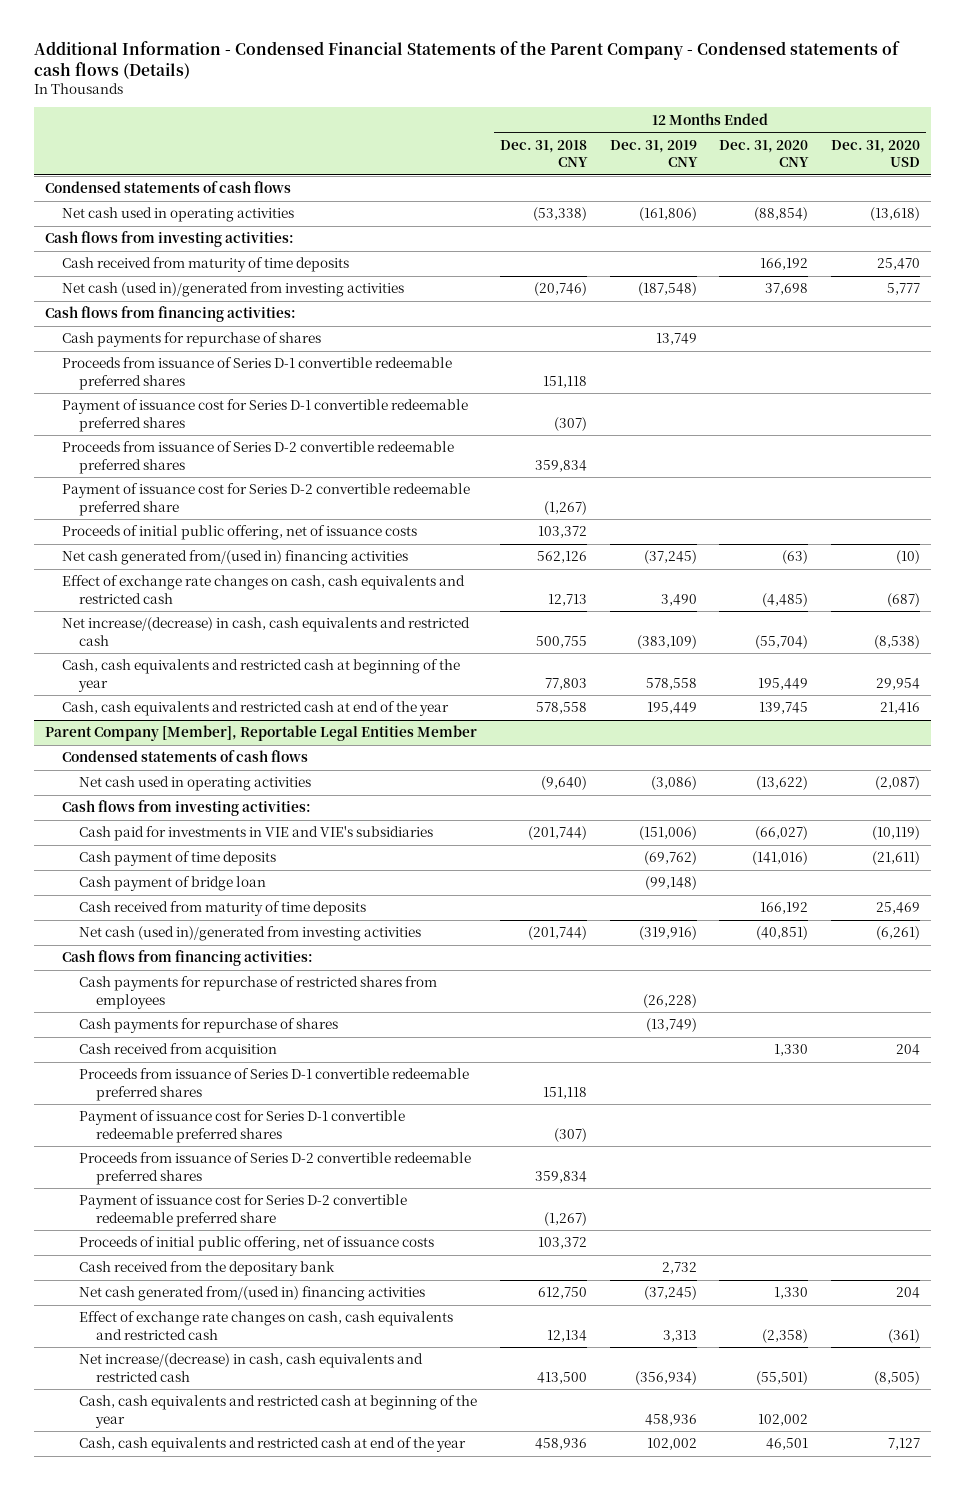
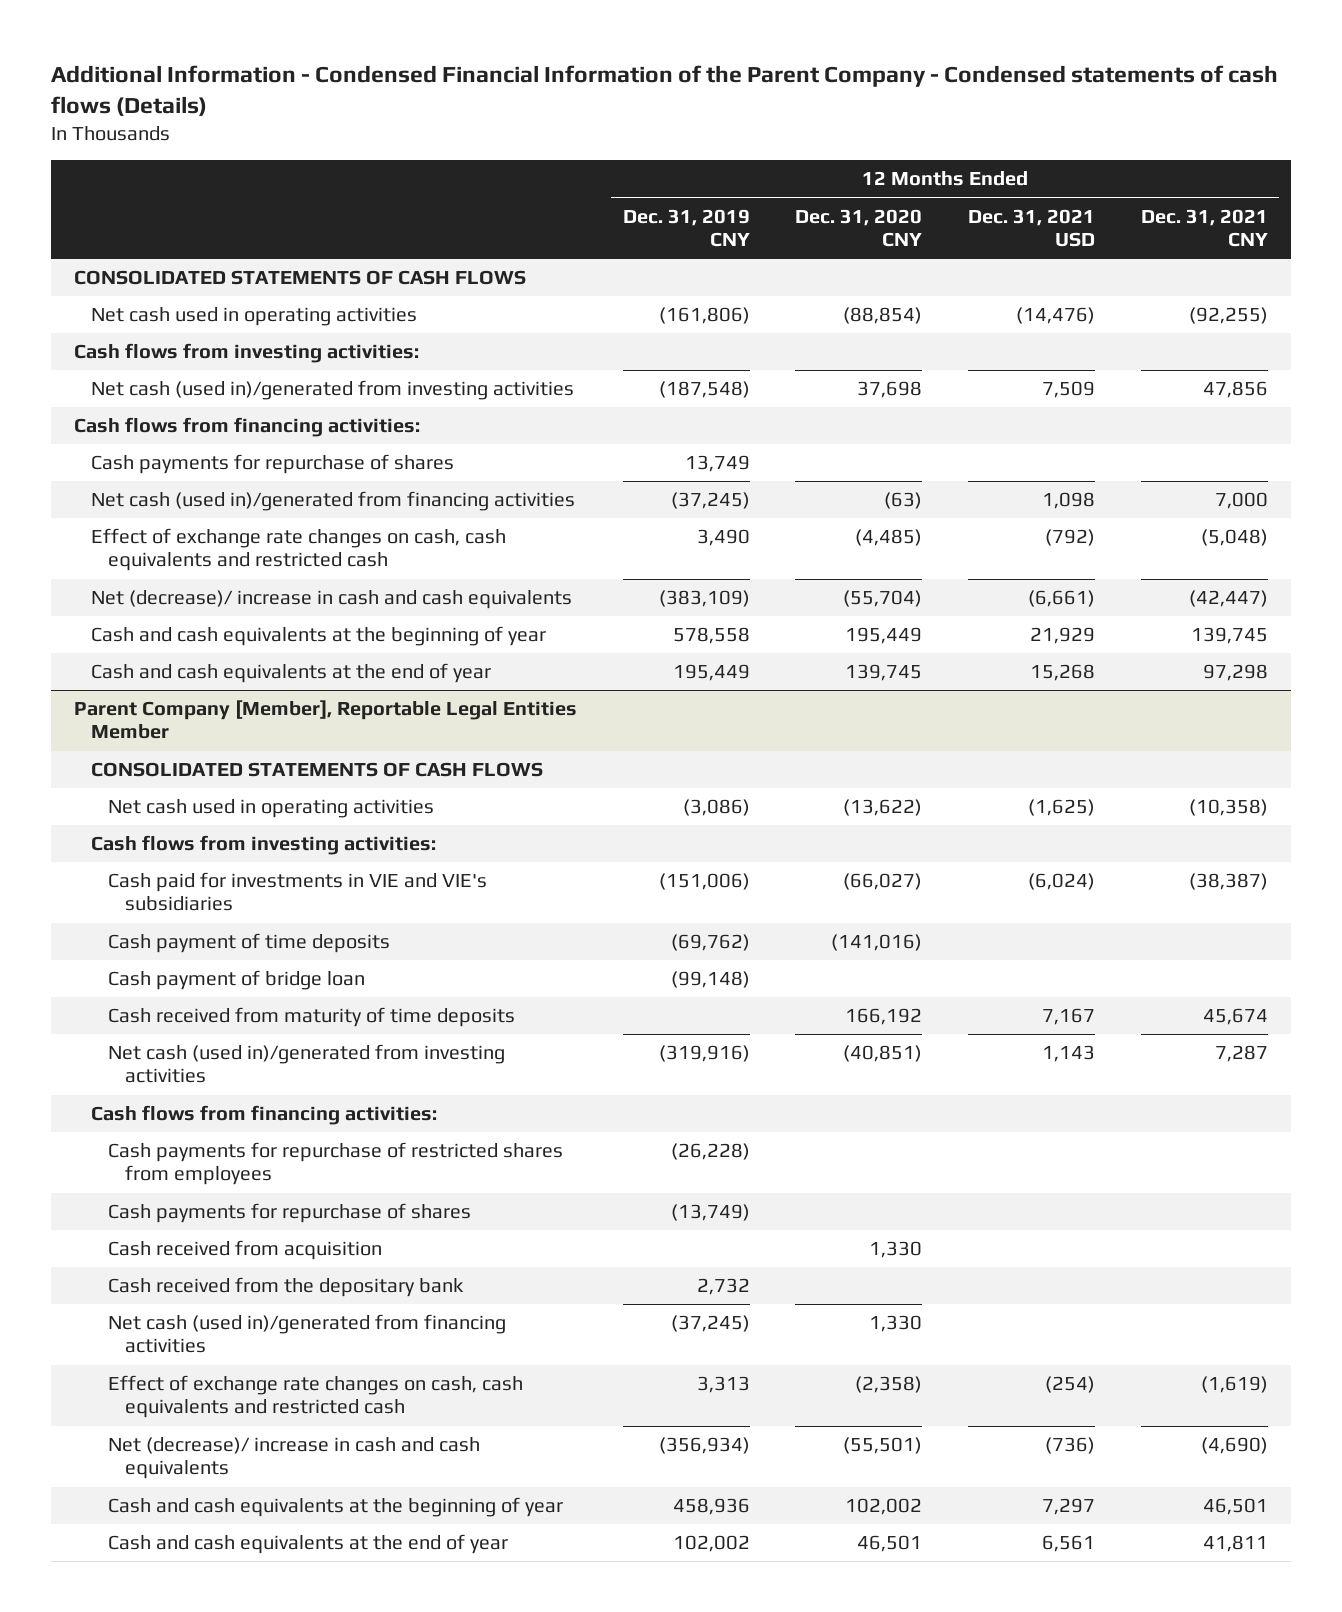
- Additional Information - Condensed Financial Statements of the Parent Company - Condensed statements of cash flows (Details)
+ Additional Information - Condensed Financial Information of the Parent Company - Condensed statements of cash flows (Details)
- | 12 Months Ended Dec. 31, 2018 CNY | 12 Months Ended Dec. 31, 2019 CNY | 12 Months Ended Dec. 31, 2020 CNY | 12 Months Ended Dec. 31, 2020 USD
+ | 12 Months Ended Dec. 31, 2019 CNY | 12 Months Ended Dec. 31, 2020 CNY | 12 Months Ended Dec. 31, 2021 USD | 12 Months Ended Dec. 31, 2021 CNY
- Condensed statements of cash flows
+ CONSOLIDATED STATEMENTS OF CASH FLOWS
- Cash received from maturity of time deposits | | | 166,192 | 25,470
- Proceeds from issuance of Series D-1 convertible redeemable preferred shares | 151,118 | | |
- Payment of issuance cost for Series D-1 convertible redeemable preferred shares | (307) | | |
- Proceeds from issuance of Series D-2 convertible redeemable preferred shares | 359,834 | | |
- Payment of issuance cost for Series D-2 convertible redeemable preferred share | (1,267) | | |
- Proceeds of initial public offering, net of issuance costs | 103,372 | | |
- Net cash generated from/(used in) financing activities | 562,126 | (37,245) | (63) | (10)
+ Net cash (used in)/generated from financing activities | (37,245) | (63) | 1,098 | 7,000
- Net increase/(decrease) in cash, cash equivalents and restricted cash | 500,755 | (383,109) | (55,704) | (8,538)
- Cash, cash equivalents and restricted cash at beginning of the year | 77,803 | 578,558 | 195,449 | 29,954
- Cash, cash equivalents and restricted cash at end of the year | 578,558 | 195,449 | 139,745 | 21,416
+ Net (decrease)/ increase in cash and cash equivalents | (383,109) | (55,704) | (6,661) | (42,447)
+ Cash and cash equivalents at the beginning of year | 578,558 | 195,449 | 21,929 | 139,745
+ Cash and cash equivalents at the end of year | 195,449 | 139,745 | 15,268 | 97,298
@ Parent Company [Member], Reportable Legal Entities Member
- Condensed statements of cash flows
+ CONSOLIDATED STATEMENTS OF CASH FLOWS
- Proceeds from issuance of Series D-1 convertible redeemable preferred shares | 151,118 | | |
- Payment of issuance cost for Series D-1 convertible redeemable preferred shares | (307) | | |
- Proceeds from issuance of Series D-2 convertible redeemable preferred shares | 359,834 | | |
- Payment of issuance cost for Series D-2 convertible redeemable preferred share | (1,267) | | |
- Proceeds of initial public offering, net of issuance costs | 103,372 | | |
- Net cash generated from/(used in) financing activities | 612,750 | (37,245) | 1,330 | 204
+ Net cash (used in)/generated from financing activities | (37,245) | 1,330 | |
- Net increase/(decrease) in cash, cash equivalents and restricted cash | 413,500 | (356,934) | (55,501) | (8,505)
- Cash, cash equivalents and restricted cash at beginning of the year | | 458,936 | 102,002 |
- Cash, cash equivalents and restricted cash at end of the year | 458,936 | 102,002 | 46,501 | 7,127
+ Net (decrease)/ increase in cash and cash equivalents | (356,934) | (55,501) | (736) | (4,690)
+ Cash and cash equivalents at the beginning of year | 458,936 | 102,002 | 7,297 | 46,501
+ Cash and cash equivalents at the end of year | 102,002 | 46,501 | 6,561 | 41,811

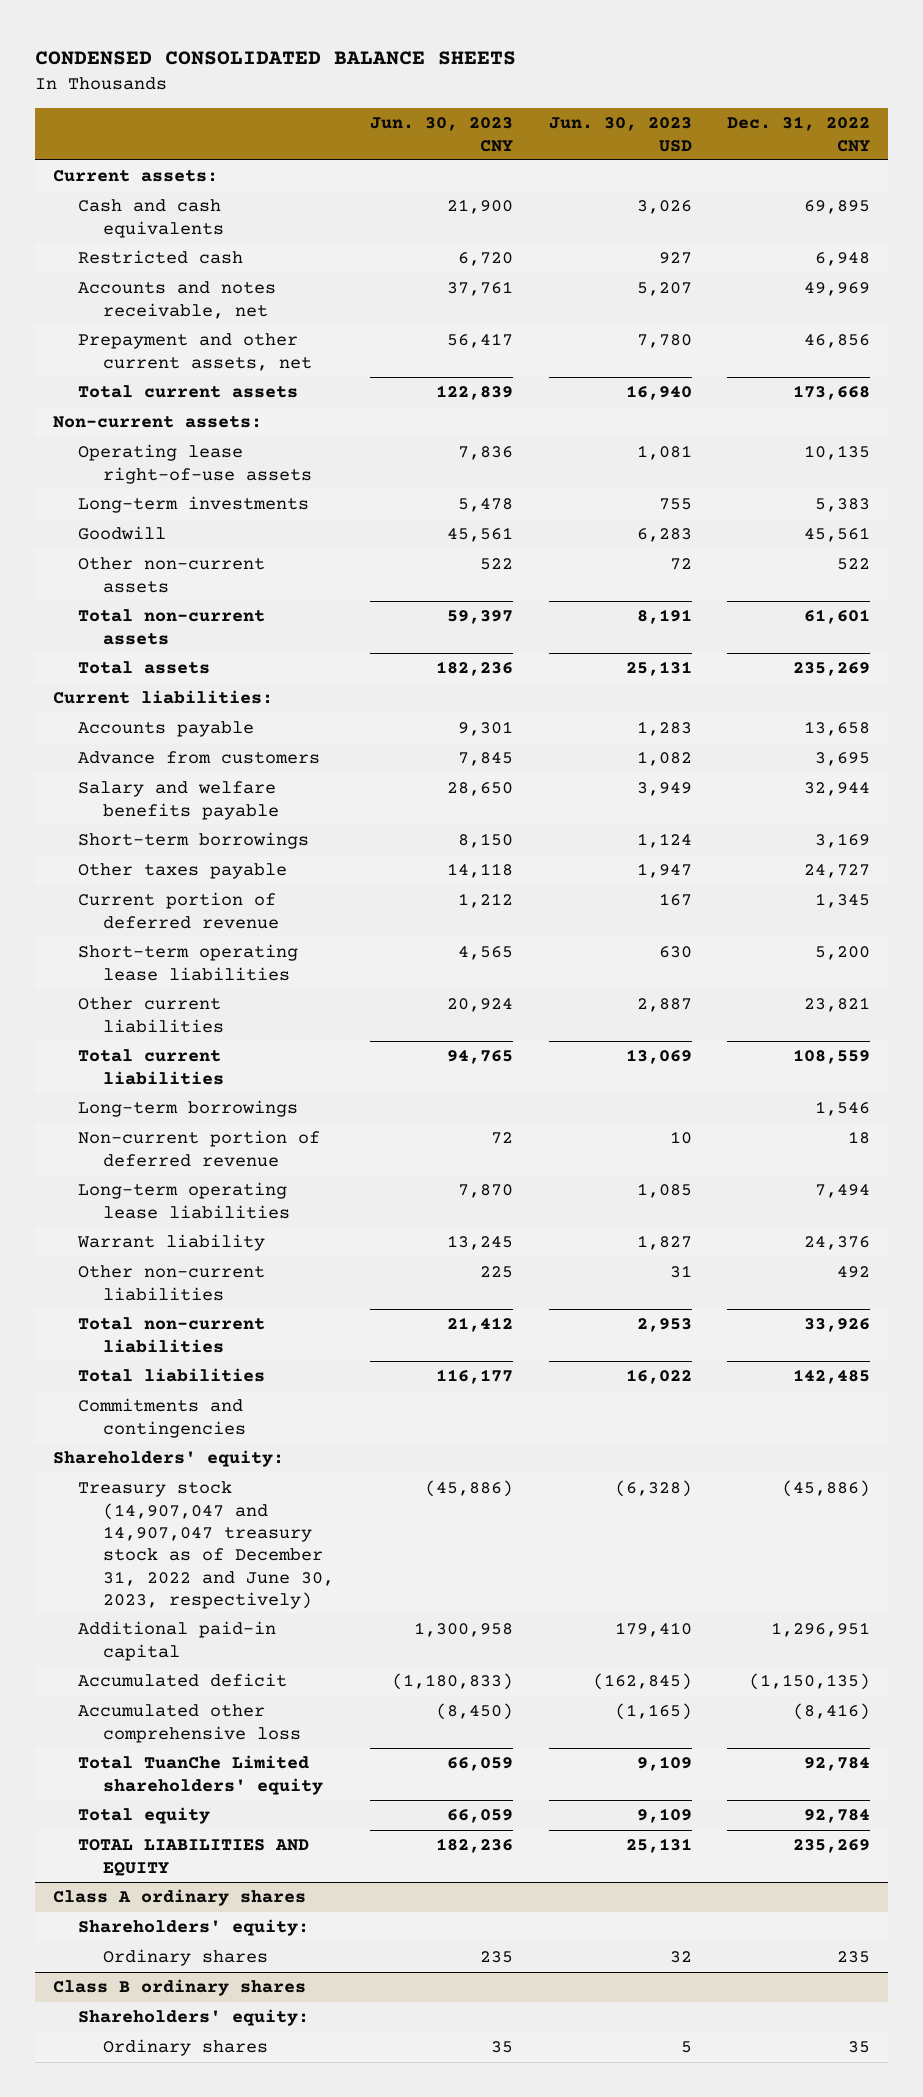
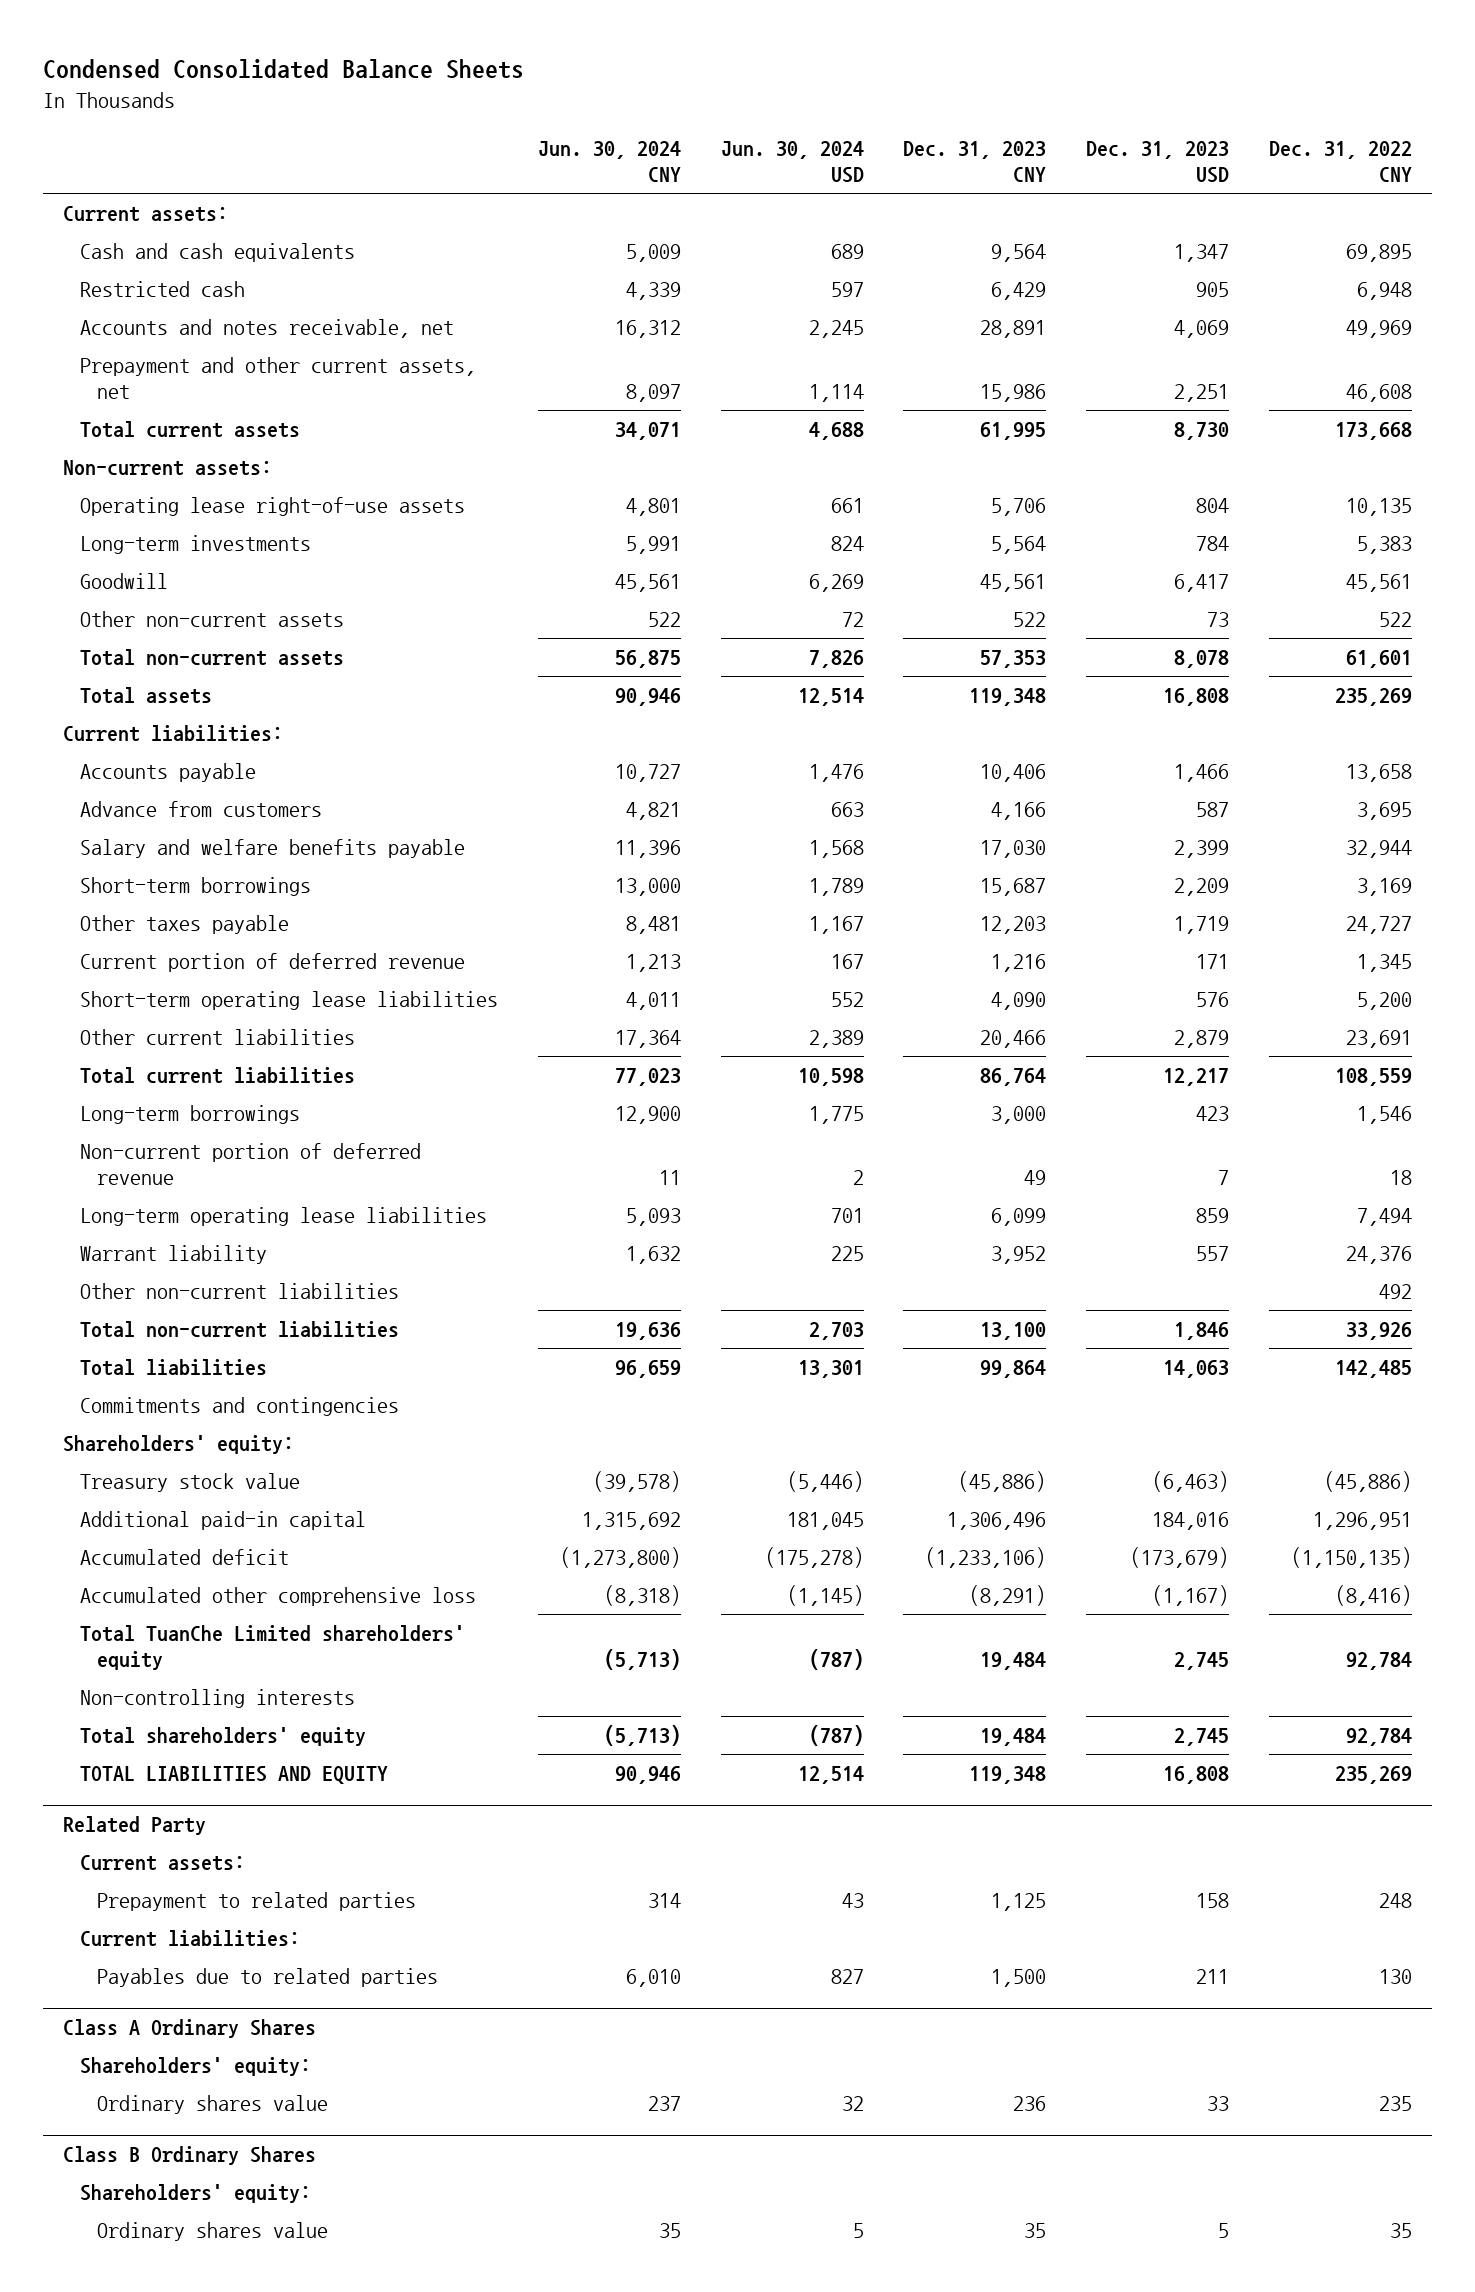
- CONDENSED CONSOLIDATED BALANCE SHEETS
+ Condensed Consolidated Balance Sheets
- | Jun. 30, 2023 CNY | Jun. 30, 2023 USD | Dec. 31, 2022 CNY
+ | Jun. 30, 2024 CNY | Jun. 30, 2024 USD | Dec. 31, 2023 CNY | Dec. 31, 2023 USD | Dec. 31, 2022 CNY
- Prepayment and other current assets, net | 56,417 | 7,780 | 46,856
+ Prepayment and other current assets, net | 8,097 | 1,114 | 15,986 | 2,251 | 46,608
- Other current liabilities | 20,924 | 2,887 | 23,821
+ Other current liabilities | 17,364 | 2,389 | 20,466 | 2,879 | 23,691
- Treasury stock (14,907,047 and 14,907,047 treasury stock as of December 31, 2022 and June 30, 2023, respectively) | (45,886) | (6,328) | (45,886)
+ Treasury stock value | (39,578) | (5,446) | (45,886) | (6,463) | (45,886)
- Total equity | 66,059 | 9,109 | 92,784
+ Non-controlling interests
+ Total shareholders' equity | (5,713) | (787) | 19,484 | 2,745 | 92,784
- Class A ordinary shares
+ Related Party
+ Current assets:
+ Prepayment to related parties | 314 | 43 | 1,125 | 158 | 248
+ Current liabilities:
+ Payables due to related parties | 6,010 | 827 | 1,500 | 211 | 130
+ Class A Ordinary Shares
- Ordinary shares | 235 | 32 | 235
- Class B ordinary shares
+ Ordinary shares value | 237 | 32 | 236 | 33 | 235
+ Class B Ordinary Shares
- Ordinary shares | 35 | 5 | 35
+ Ordinary shares value | 35 | 5 | 35 | 5 | 35

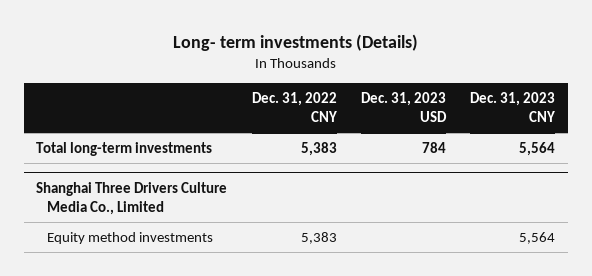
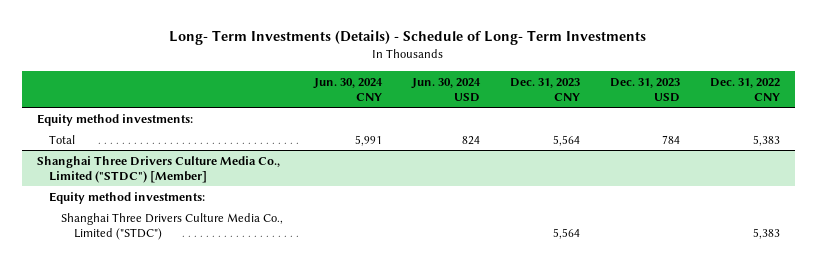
- Long- term investments (Details)
+ Long- Term Investments (Details) - Schedule of Long- Term Investments
- | Dec. 31, 2022 CNY | Dec. 31, 2023 USD | Dec. 31, 2023 CNY
+ | Jun. 30, 2024 CNY | Jun. 30, 2024 USD | Dec. 31, 2023 CNY | Dec. 31, 2023 USD | Dec. 31, 2022 CNY
- Total long-term investments | 5,383 | 784 | 5,564
- Shanghai Three Drivers Culture Media Co., Limited
- Equity method investments | 5,383 | | 5,564
+ Equity method investments:
+ Total | 5,991 | 824 | 5,564 | 784 | 5,383
+ Shanghai Three Drivers Culture Media Co., Limited ("STDC") [Member]
+ Equity method investments:
+ Shanghai Three Drivers Culture Media Co., Limited ("STDC") | | | 5,564 | | 5,383

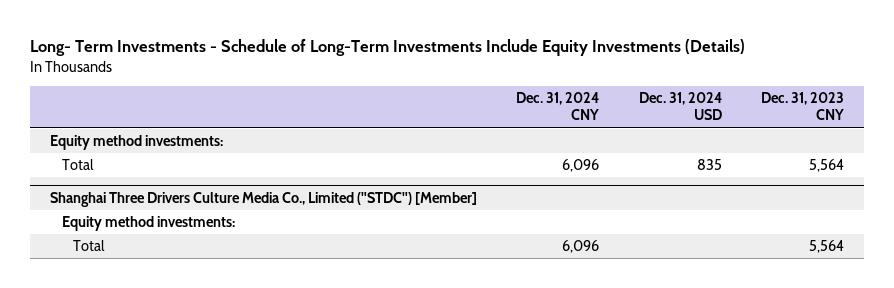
- Long- Term Investments (Details) - Schedule of Long- Term Investments
+ Long- Term Investments - Schedule of Long-Term Investments Include Equity Investments (Details)
- | Jun. 30, 2024 CNY | Jun. 30, 2024 USD | Dec. 31, 2023 CNY | Dec. 31, 2023 USD | Dec. 31, 2022 CNY
+ | Dec. 31, 2024 CNY | Dec. 31, 2024 USD | Dec. 31, 2023 CNY
@ Shanghai Three Drivers Culture Media Co., Limited ("STDC") [Member]
- Shanghai Three Drivers Culture Media Co., Limited ("STDC") | | | 5,564 | | 5,383
+ Total | 6,096 | | 5,564

